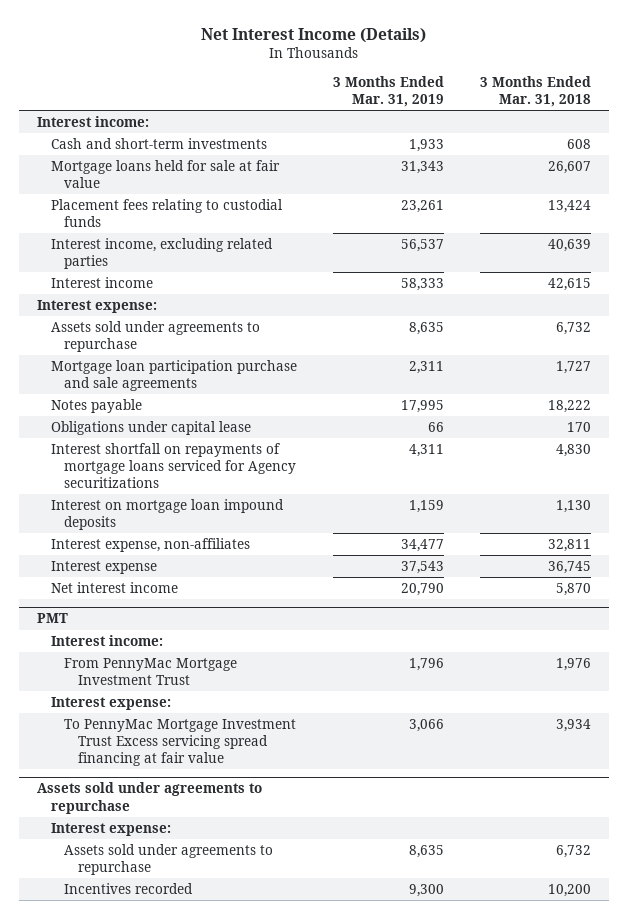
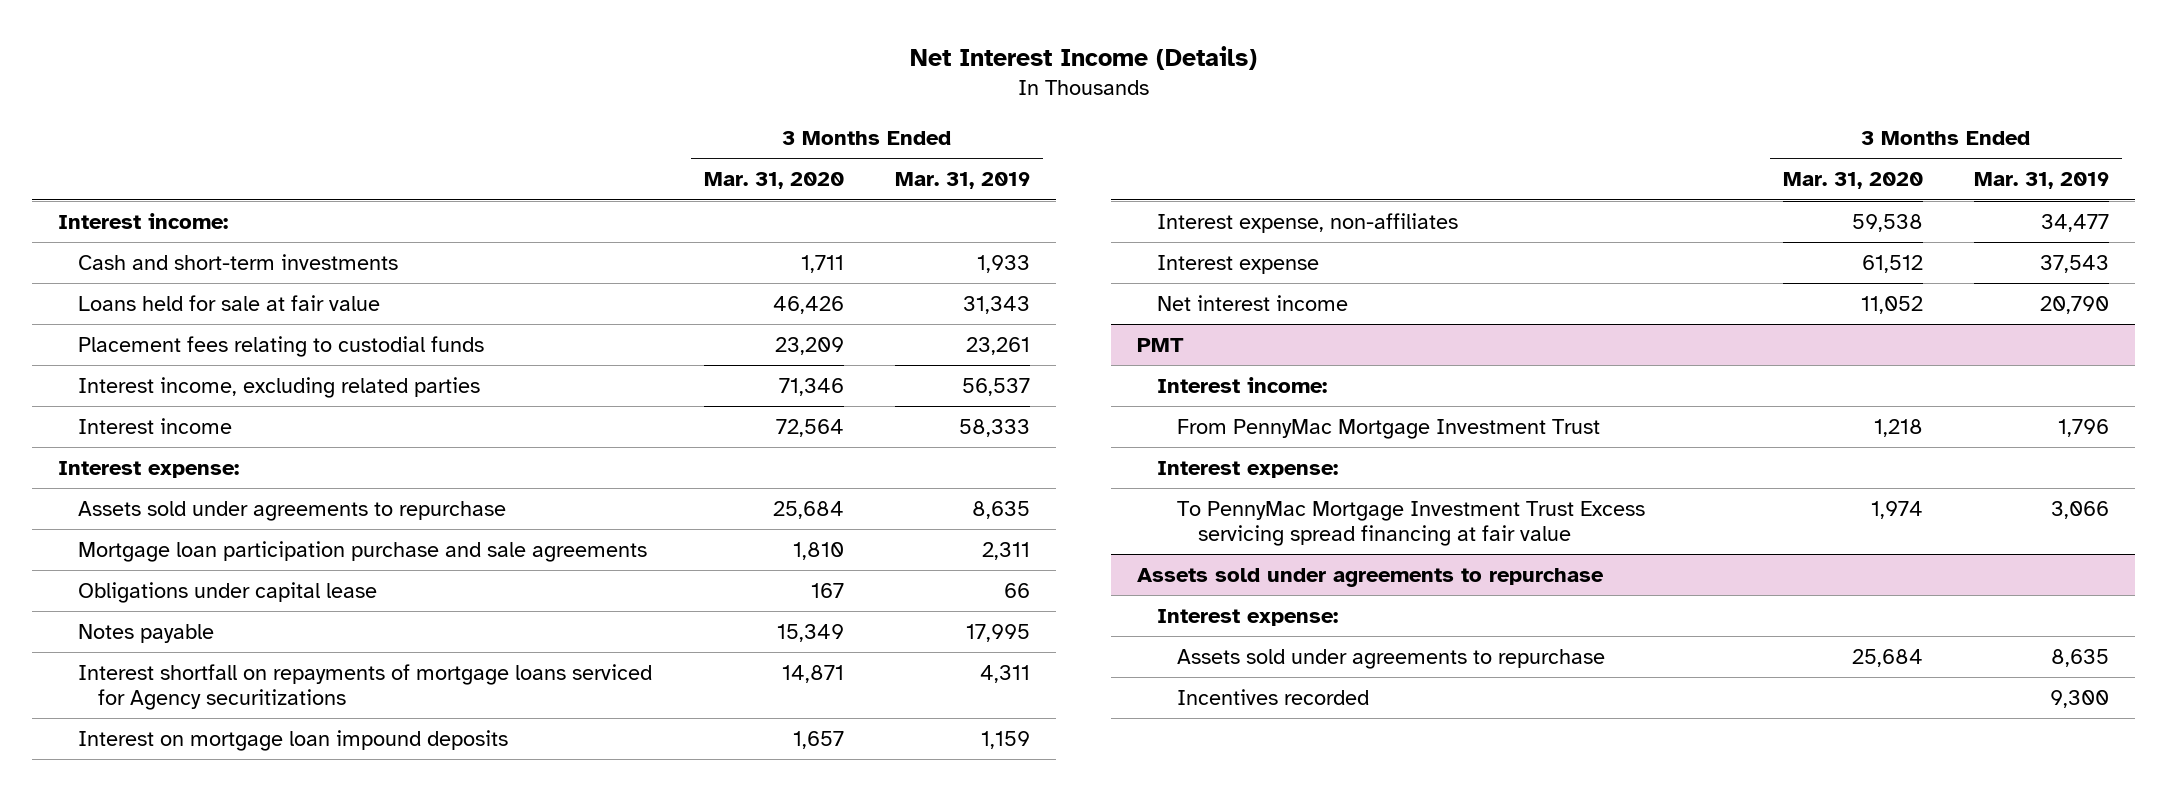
- | 3 Months Ended Mar. 31, 2019 | 3 Months Ended Mar. 31, 2018
+ | 3 Months Ended Mar. 31, 2020 | 3 Months Ended Mar. 31, 2019
- Mortgage loans held for sale at fair value | 31,343 | 26,607
+ Loans held for sale at fair value | 46,426 | 31,343
moved down: Notes payable | 15,349 | 17,995

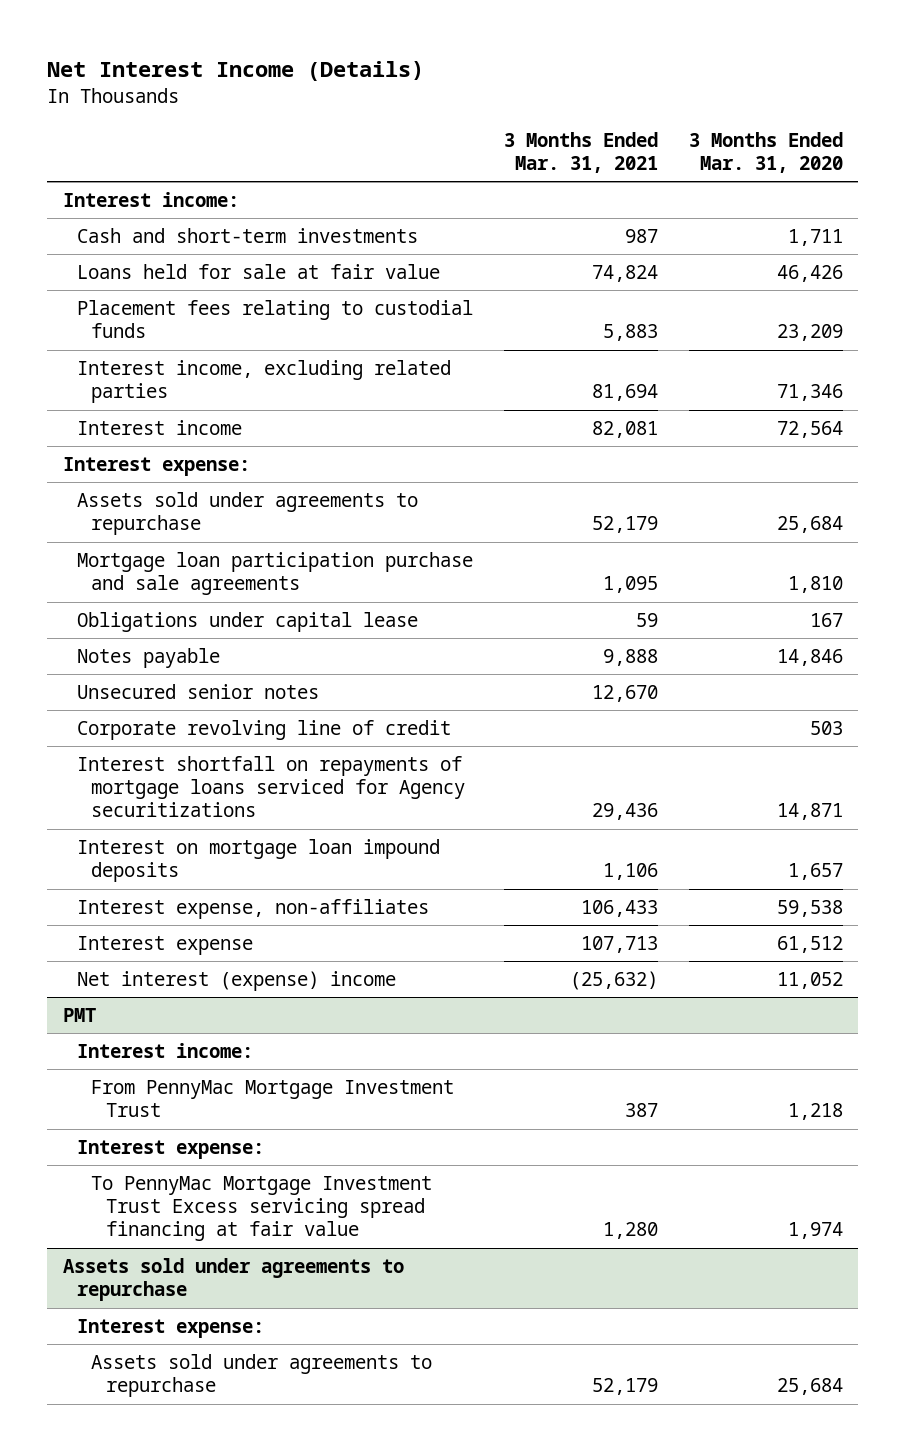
- | 3 Months Ended Mar. 31, 2020 | 3 Months Ended Mar. 31, 2019
+ | 3 Months Ended Mar. 31, 2021 | 3 Months Ended Mar. 31, 2020
- Notes payable | 15,349 | 17,995
+ Notes payable | 9,888 | 14,846
+ Unsecured senior notes | 12,670 |
+ Corporate revolving line of credit | | 503
- Net interest income | 11,052 | 20,790
+ Net interest (expense) income | (25,632) | 11,052
@ Assets sold under agreements to repurchase
- Incentives recorded | | 9,300

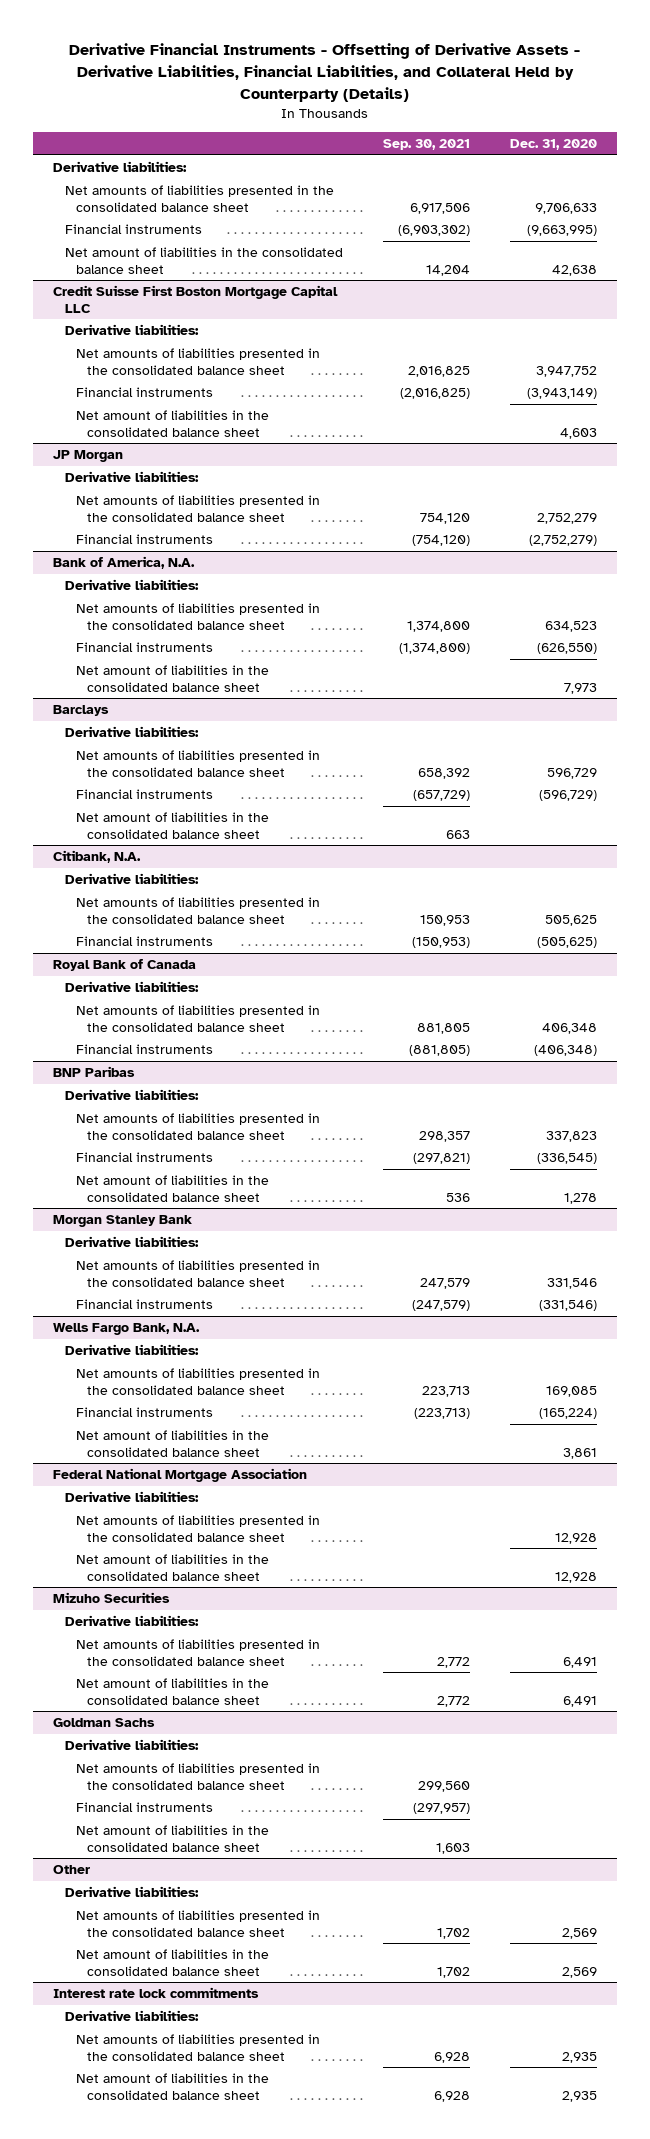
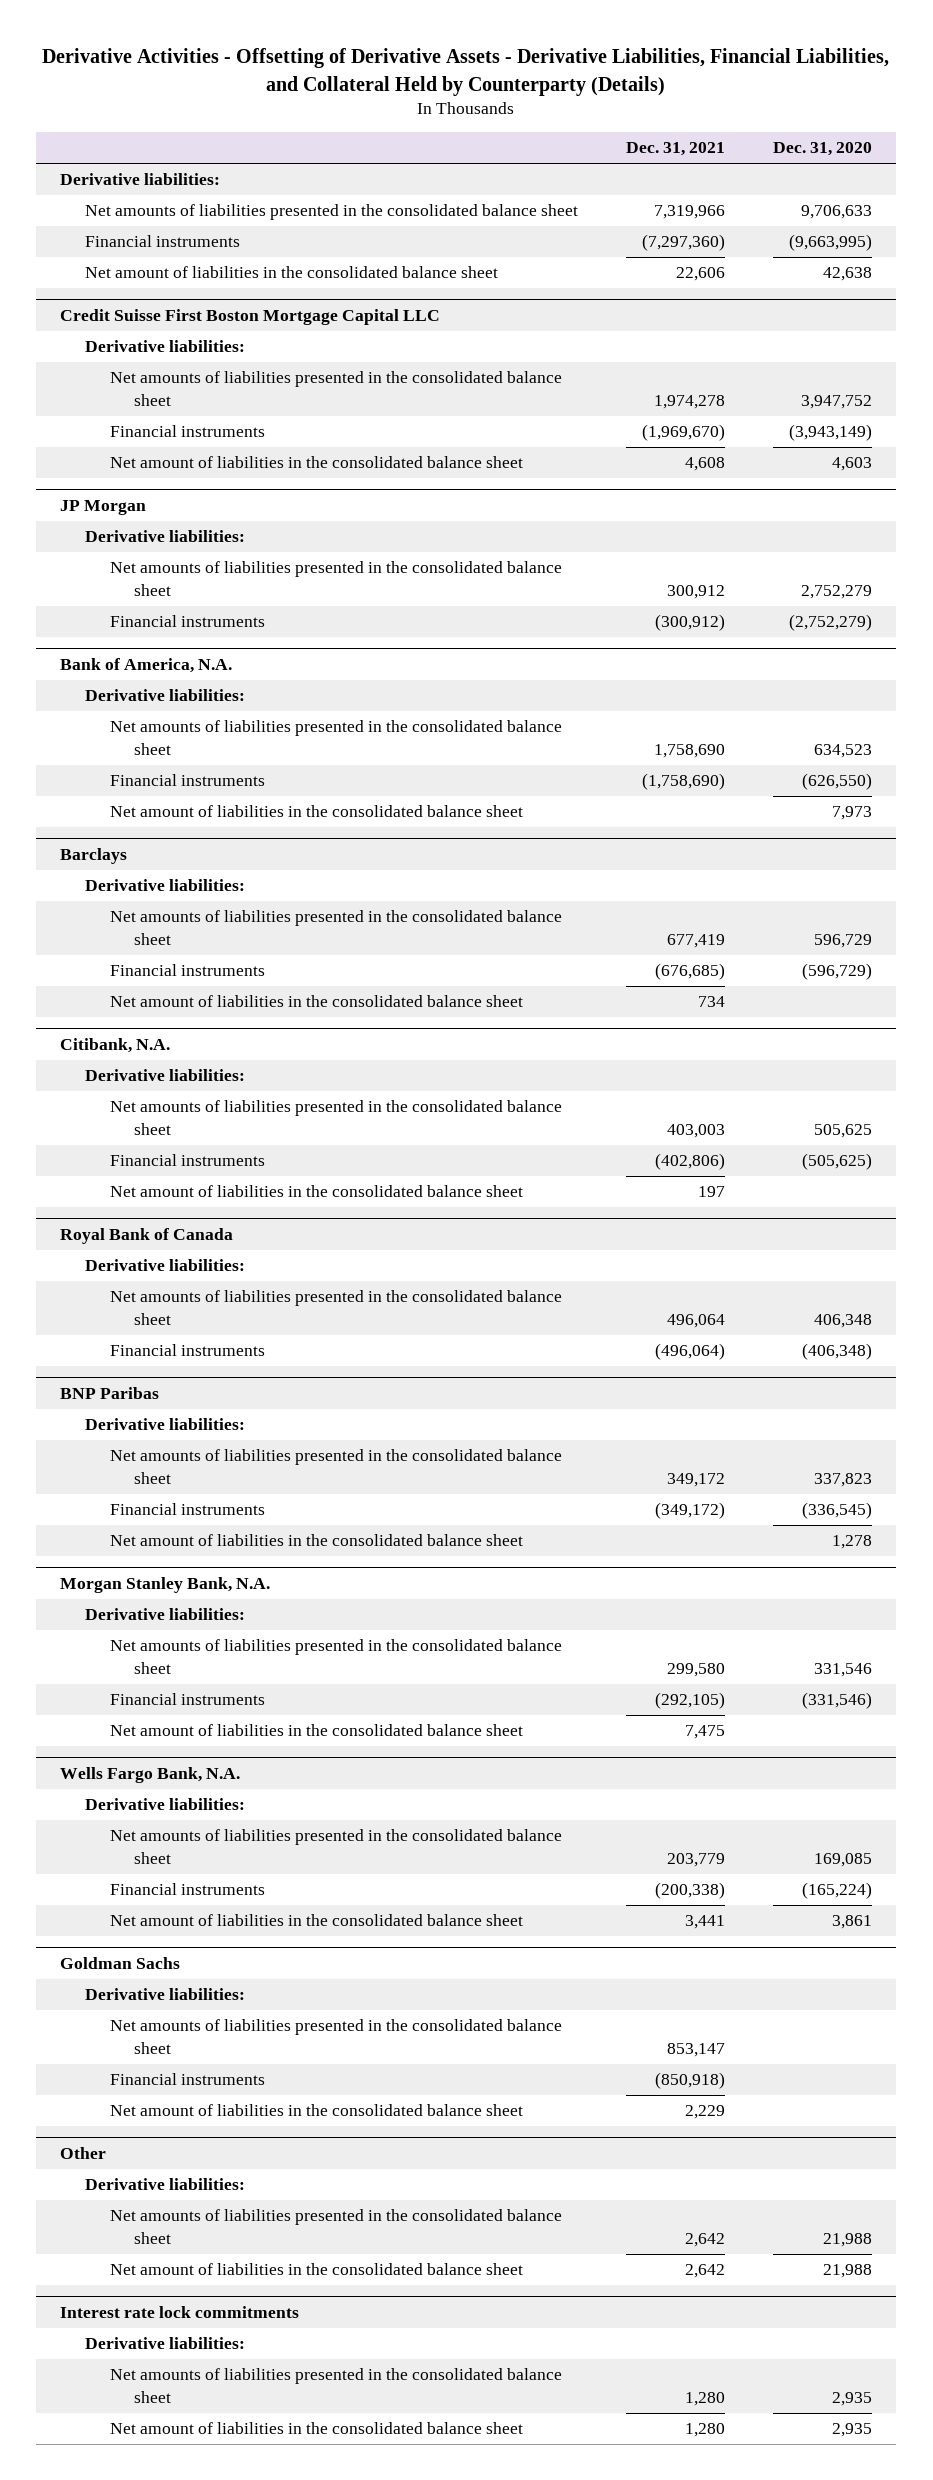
- Derivative Financial Instruments - Offsetting of Derivative Assets - Derivative Liabilities, Financial Liabilities, and Collateral Held by Counterparty (Details)
+ Derivative Activities - Offsetting of Derivative Assets - Derivative Liabilities, Financial Liabilities, and Collateral Held by Counterparty (Details)
- | Sep. 30, 2021 | Dec. 31, 2020
+ | Dec. 31, 2021 | Dec. 31, 2020
@ Citibank, N.A.
+ Net amount of liabilities in the consolidated balance sheet | 197 |
- Morgan Stanley Bank
+ Morgan Stanley Bank, N.A.
+ Net amount of liabilities in the consolidated balance sheet | 7,475 |
- Federal National Mortgage Association
- Derivative liabilities:
- Net amounts of liabilities presented in the consolidated balance sheet | | 12,928
- Net amount of liabilities in the consolidated balance sheet | | 12,928
- Mizuho Securities
- Derivative liabilities:
- Net amounts of liabilities presented in the consolidated balance sheet | 2,772 | 6,491
- Net amount of liabilities in the consolidated balance sheet | 2,772 | 6,491
@ Other
- Net amounts of liabilities presented in the consolidated balance sheet | 1,702 | 2,569
- Net amount of liabilities in the consolidated balance sheet | 1,702 | 2,569
+ Net amounts of liabilities presented in the consolidated balance sheet | 2,642 | 21,988
+ Net amount of liabilities in the consolidated balance sheet | 2,642 | 21,988

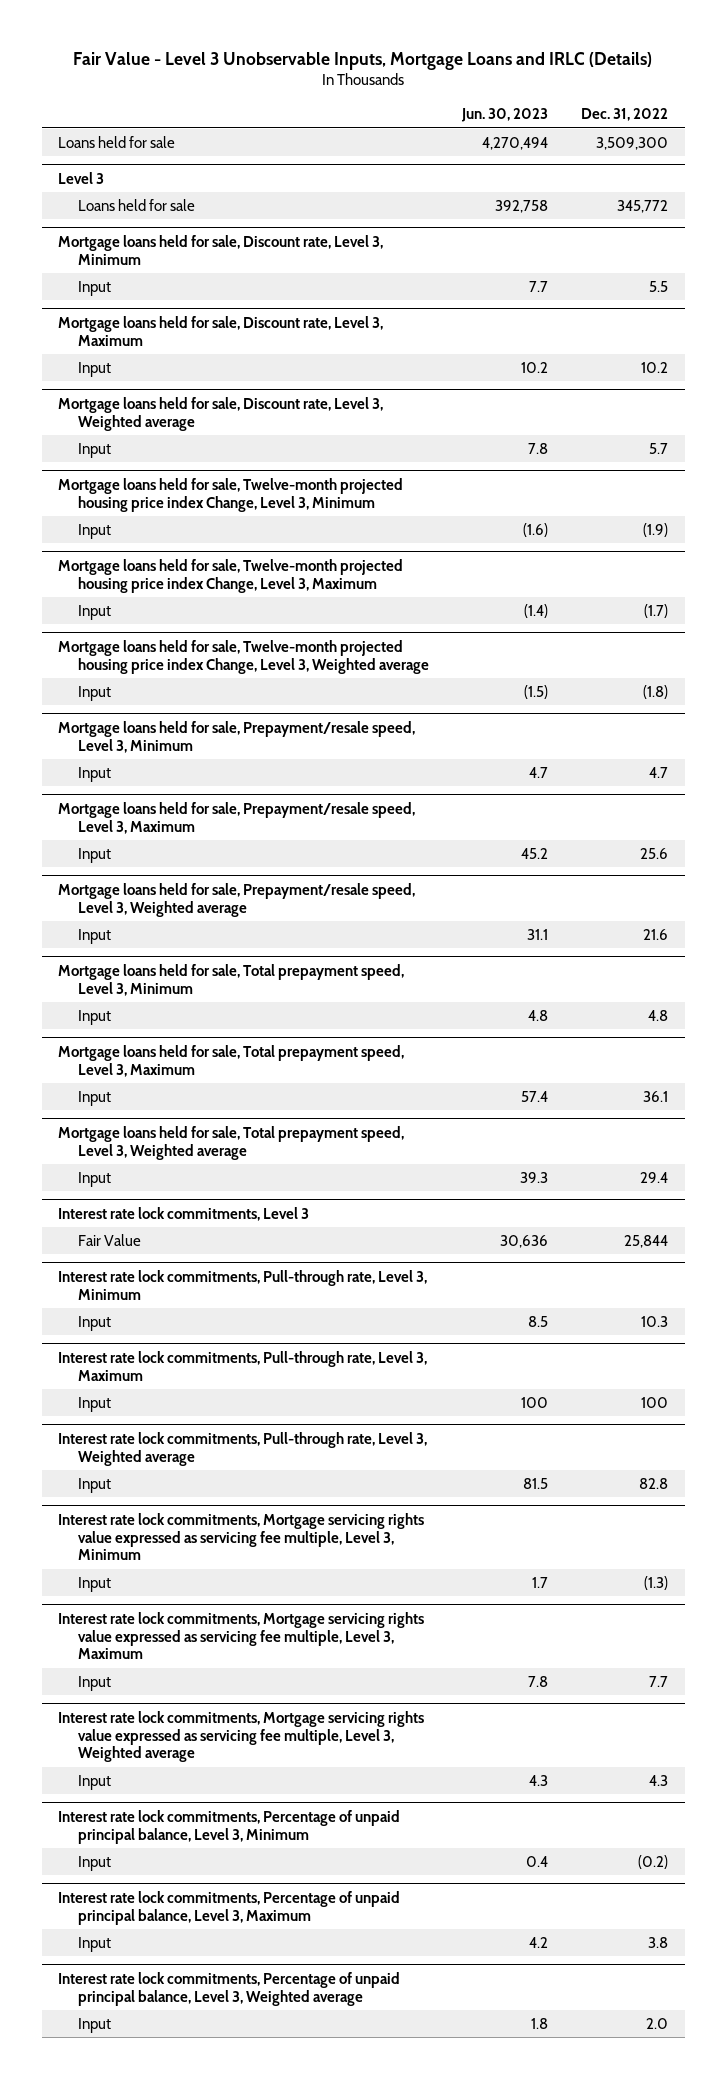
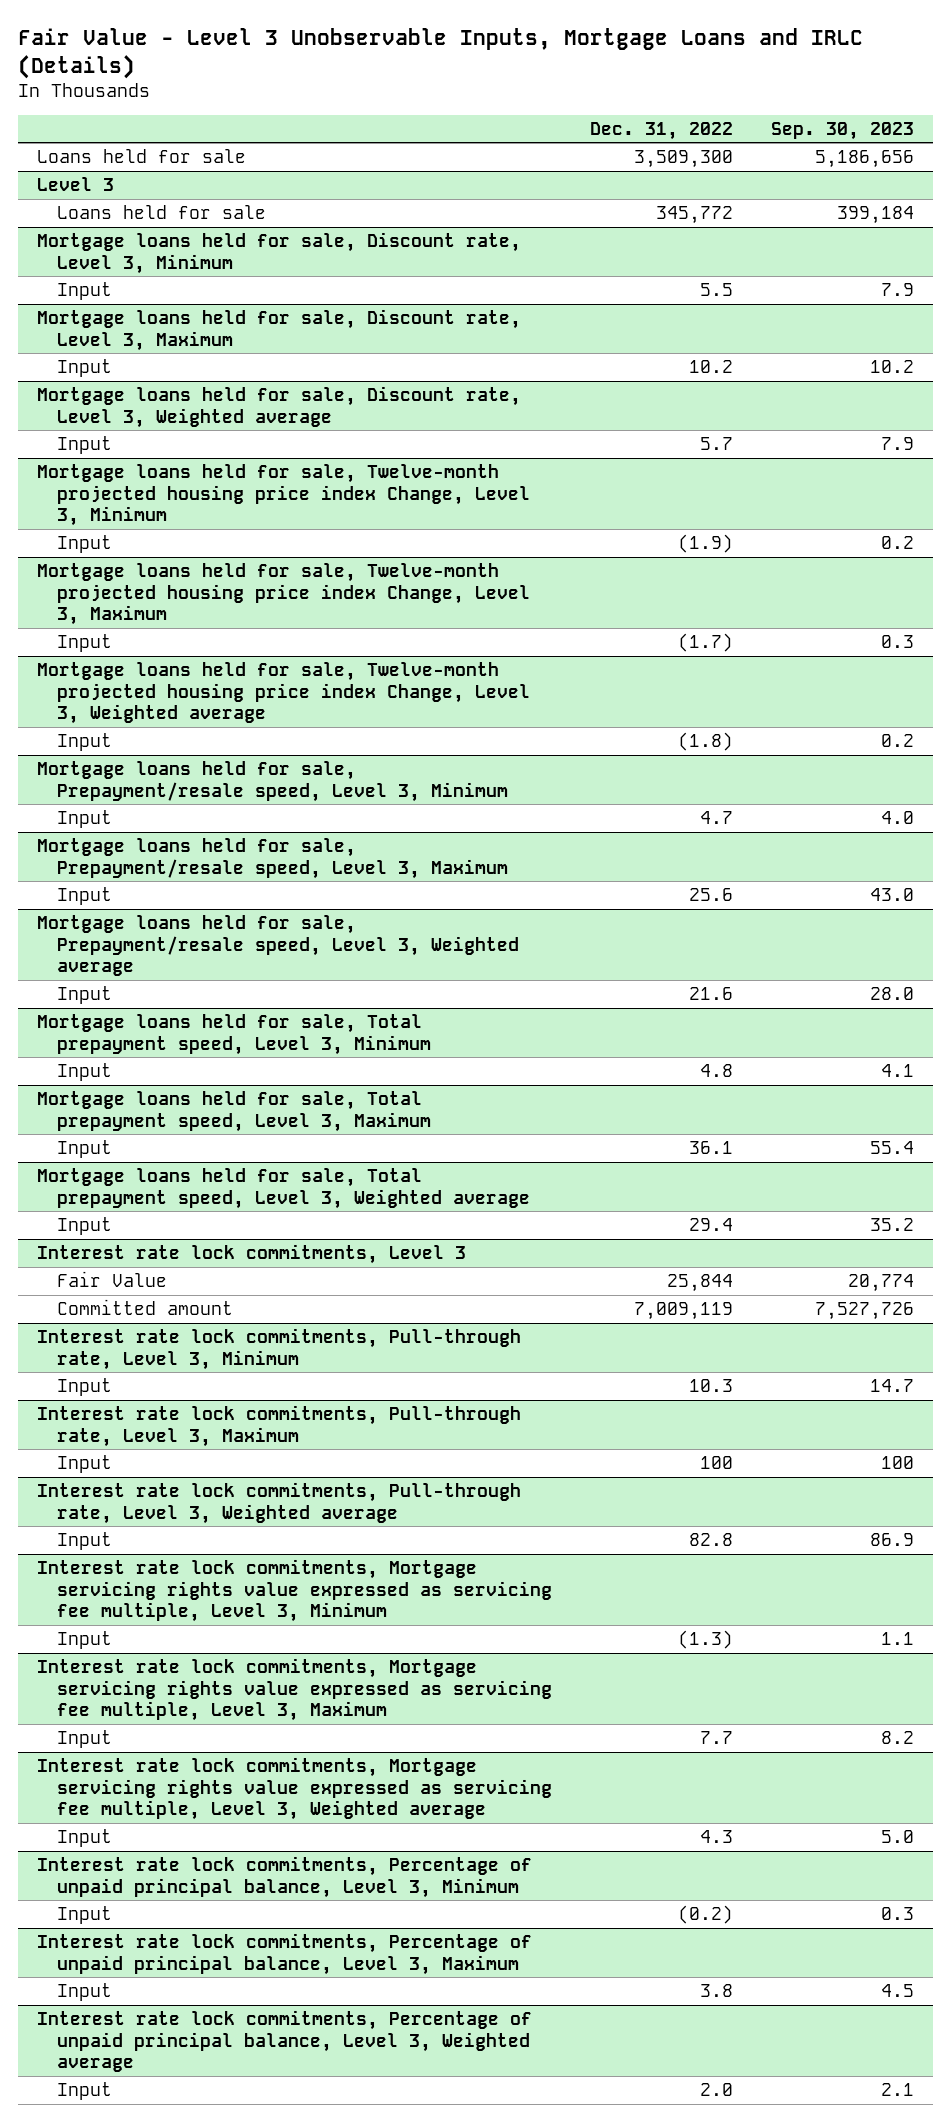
- | Jun. 30, 2023 | Dec. 31, 2022
+ | Dec. 31, 2022 | Sep. 30, 2023
@ Interest rate lock commitments, Level 3
+ Committed amount | 7,009,119 | 7,527,726

